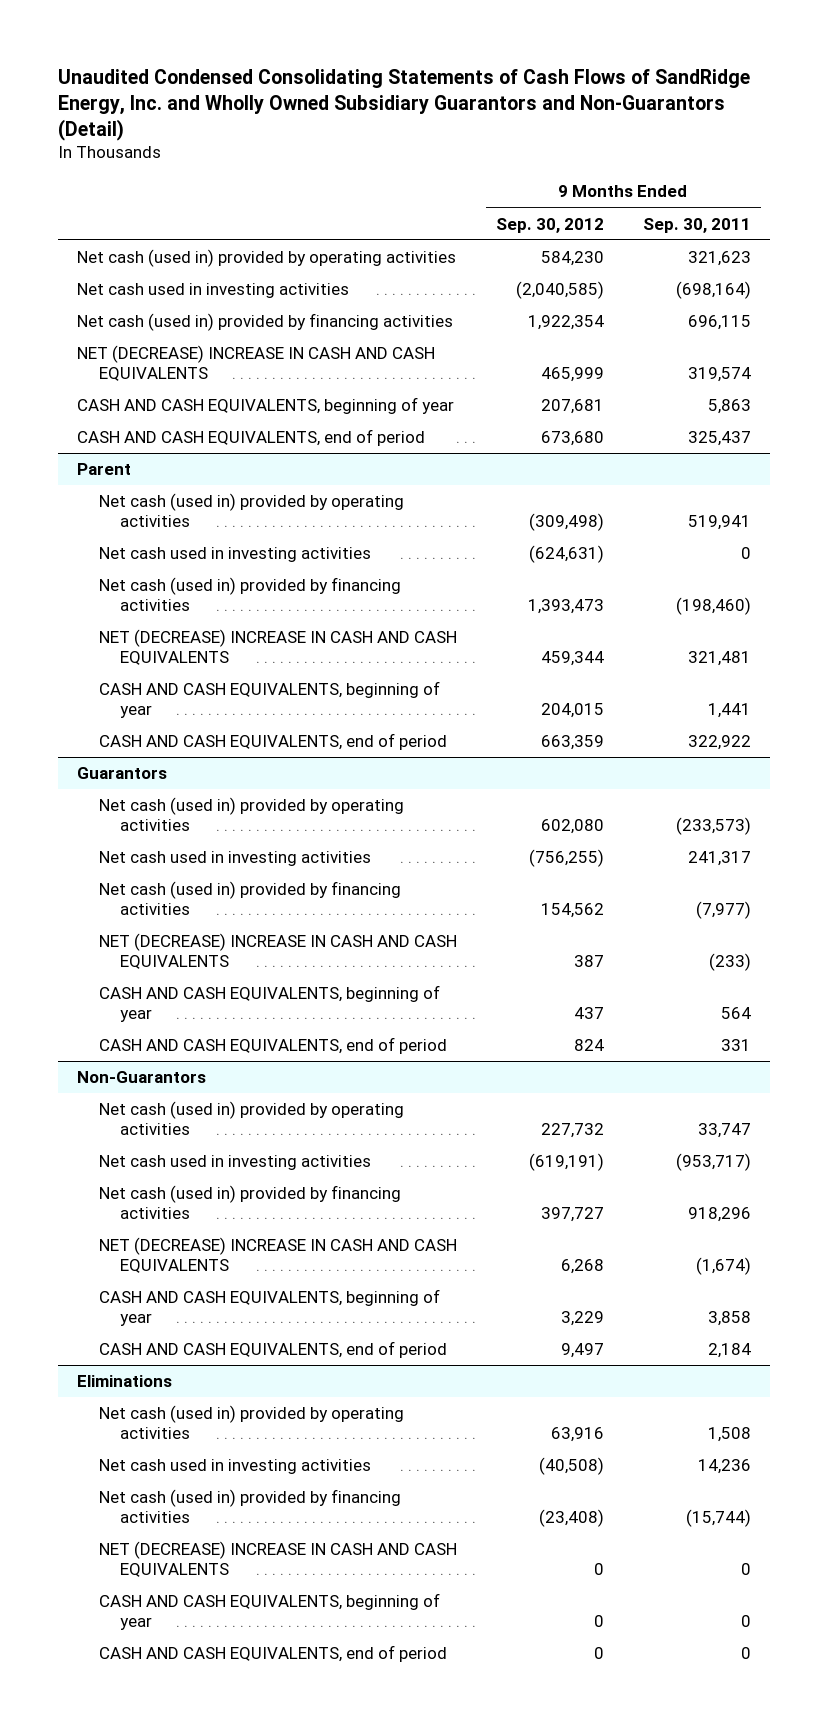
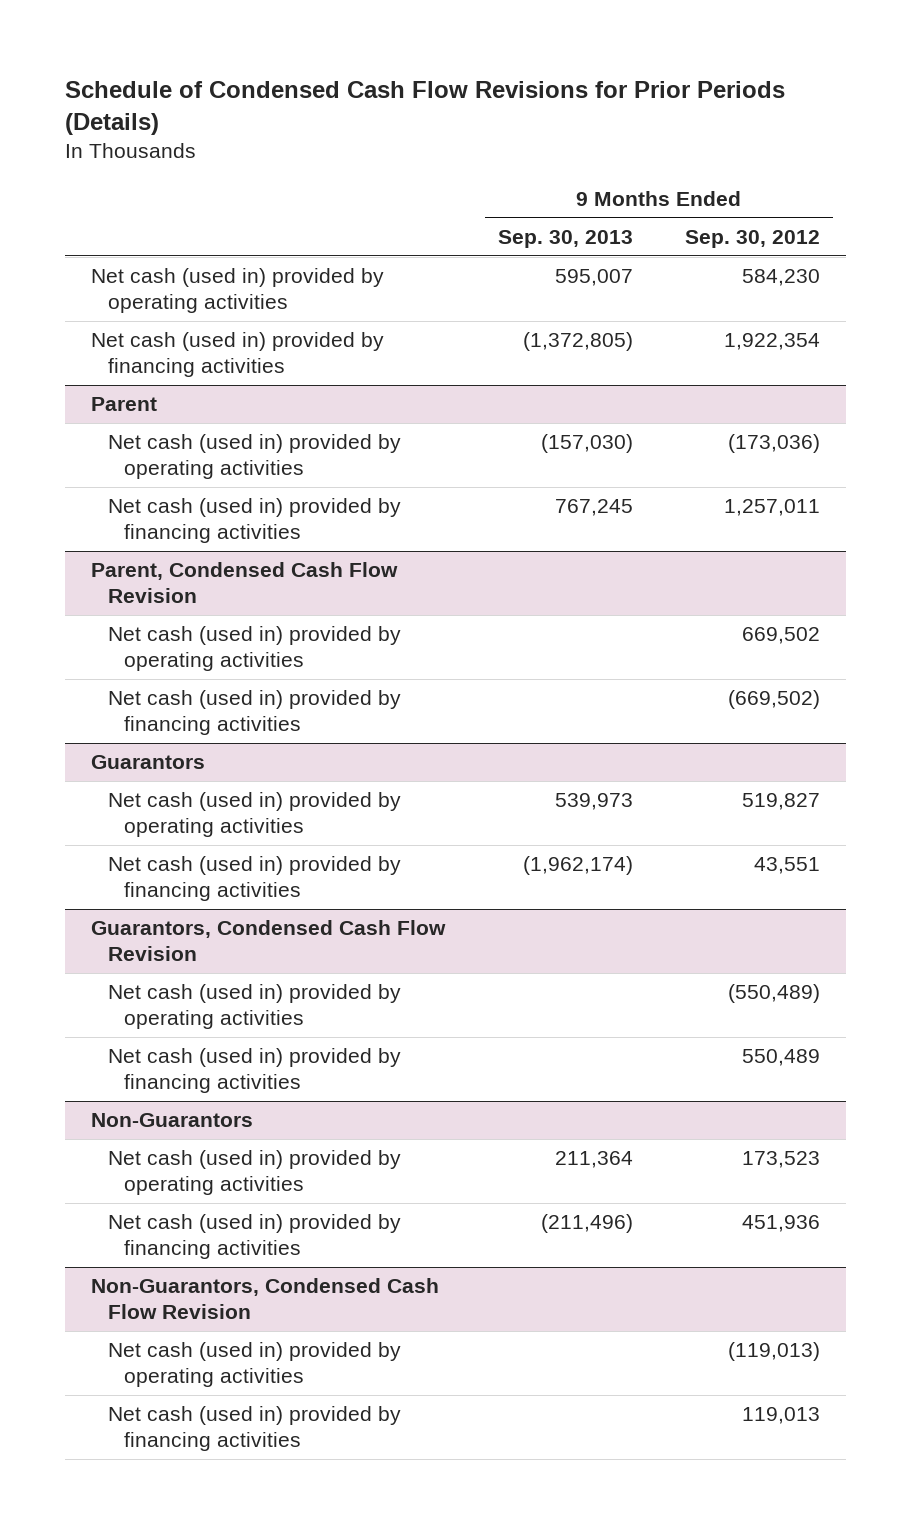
- Unaudited Condensed Consolidating Statements of Cash Flows of SandRidge Energy, Inc. and Wholly Owned Subsidiary Guarantors and Non-Guarantors (Detail)
+ Schedule of Condensed Cash Flow Revisions for Prior Periods (Details)
- | 9 Months Ended Sep. 30, 2012 | 9 Months Ended Sep. 30, 2011
+ | 9 Months Ended Sep. 30, 2013 | 9 Months Ended Sep. 30, 2012
- Net cash used in investing activities | (2,040,585) | (698,164)
- NET (DECREASE) INCREASE IN CASH AND CASH EQUIVALENTS | 465,999 | 319,574
- CASH AND CASH EQUIVALENTS, beginning of year | 207,681 | 5,863
- CASH AND CASH EQUIVALENTS, end of period | 673,680 | 325,437
@ Parent
- Net cash (used in) provided by operating activities | (309,498) | 519,941
- Net cash used in investing activities | (624,631) | 0
- Net cash (used in) provided by financing activities | 1,393,473 | (198,460)
- NET (DECREASE) INCREASE IN CASH AND CASH EQUIVALENTS | 459,344 | 321,481
- CASH AND CASH EQUIVALENTS, beginning of year | 204,015 | 1,441
- CASH AND CASH EQUIVALENTS, end of period | 663,359 | 322,922
+ Net cash (used in) provided by operating activities | (157,030) | (173,036)
+ Net cash (used in) provided by financing activities | 767,245 | 1,257,011
+ Parent, Condensed Cash Flow Revision
+ Net cash (used in) provided by operating activities | | 669,502
+ Net cash (used in) provided by financing activities | | (669,502)
@ Guarantors
- Net cash (used in) provided by operating activities | 602,080 | (233,573)
- Net cash used in investing activities | (756,255) | 241,317
- Net cash (used in) provided by financing activities | 154,562 | (7,977)
- NET (DECREASE) INCREASE IN CASH AND CASH EQUIVALENTS | 387 | (233)
- CASH AND CASH EQUIVALENTS, beginning of year | 437 | 564
- CASH AND CASH EQUIVALENTS, end of period | 824 | 331
+ Net cash (used in) provided by operating activities | 539,973 | 519,827
+ Net cash (used in) provided by financing activities | (1,962,174) | 43,551
+ Guarantors, Condensed Cash Flow Revision
+ Net cash (used in) provided by operating activities | | (550,489)
+ Net cash (used in) provided by financing activities | | 550,489
@ Non-Guarantors
- Net cash (used in) provided by operating activities | 227,732 | 33,747
- Net cash used in investing activities | (619,191) | (953,717)
- Net cash (used in) provided by financing activities | 397,727 | 918,296
- NET (DECREASE) INCREASE IN CASH AND CASH EQUIVALENTS | 6,268 | (1,674)
- CASH AND CASH EQUIVALENTS, beginning of year | 3,229 | 3,858
- CASH AND CASH EQUIVALENTS, end of period | 9,497 | 2,184
- Eliminations
- Net cash (used in) provided by operating activities | 63,916 | 1,508
- Net cash used in investing activities | (40,508) | 14,236
- Net cash (used in) provided by financing activities | (23,408) | (15,744)
- NET (DECREASE) INCREASE IN CASH AND CASH EQUIVALENTS | 0 | 0
- CASH AND CASH EQUIVALENTS, beginning of year | 0 | 0
- CASH AND CASH EQUIVALENTS, end of period | 0 | 0
@ Non-Guarantors
+ Net cash (used in) provided by operating activities | 211,364 | 173,523
+ Net cash (used in) provided by financing activities | (211,496) | 451,936
+ Non-Guarantors, Condensed Cash Flow Revision
+ Net cash (used in) provided by operating activities | | (119,013)
+ Net cash (used in) provided by financing activities | | 119,013

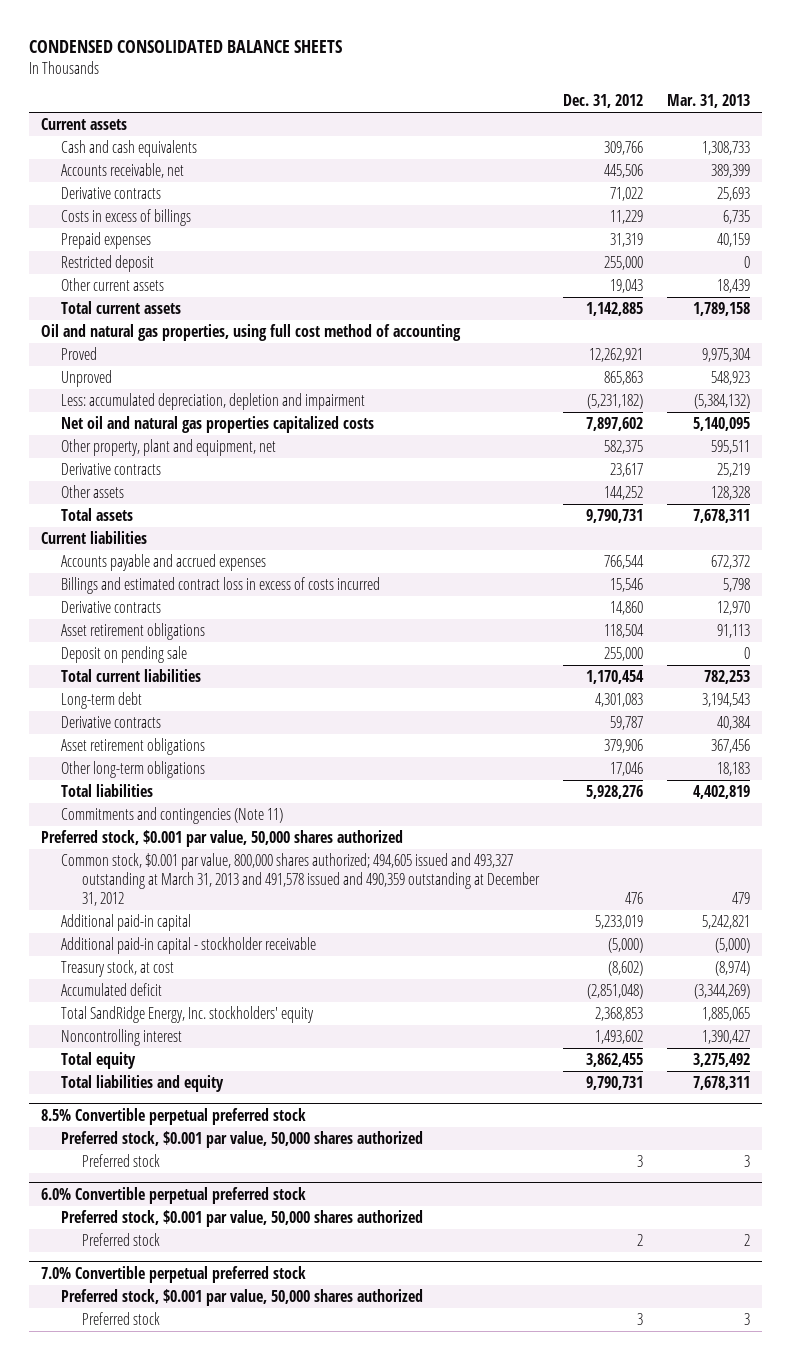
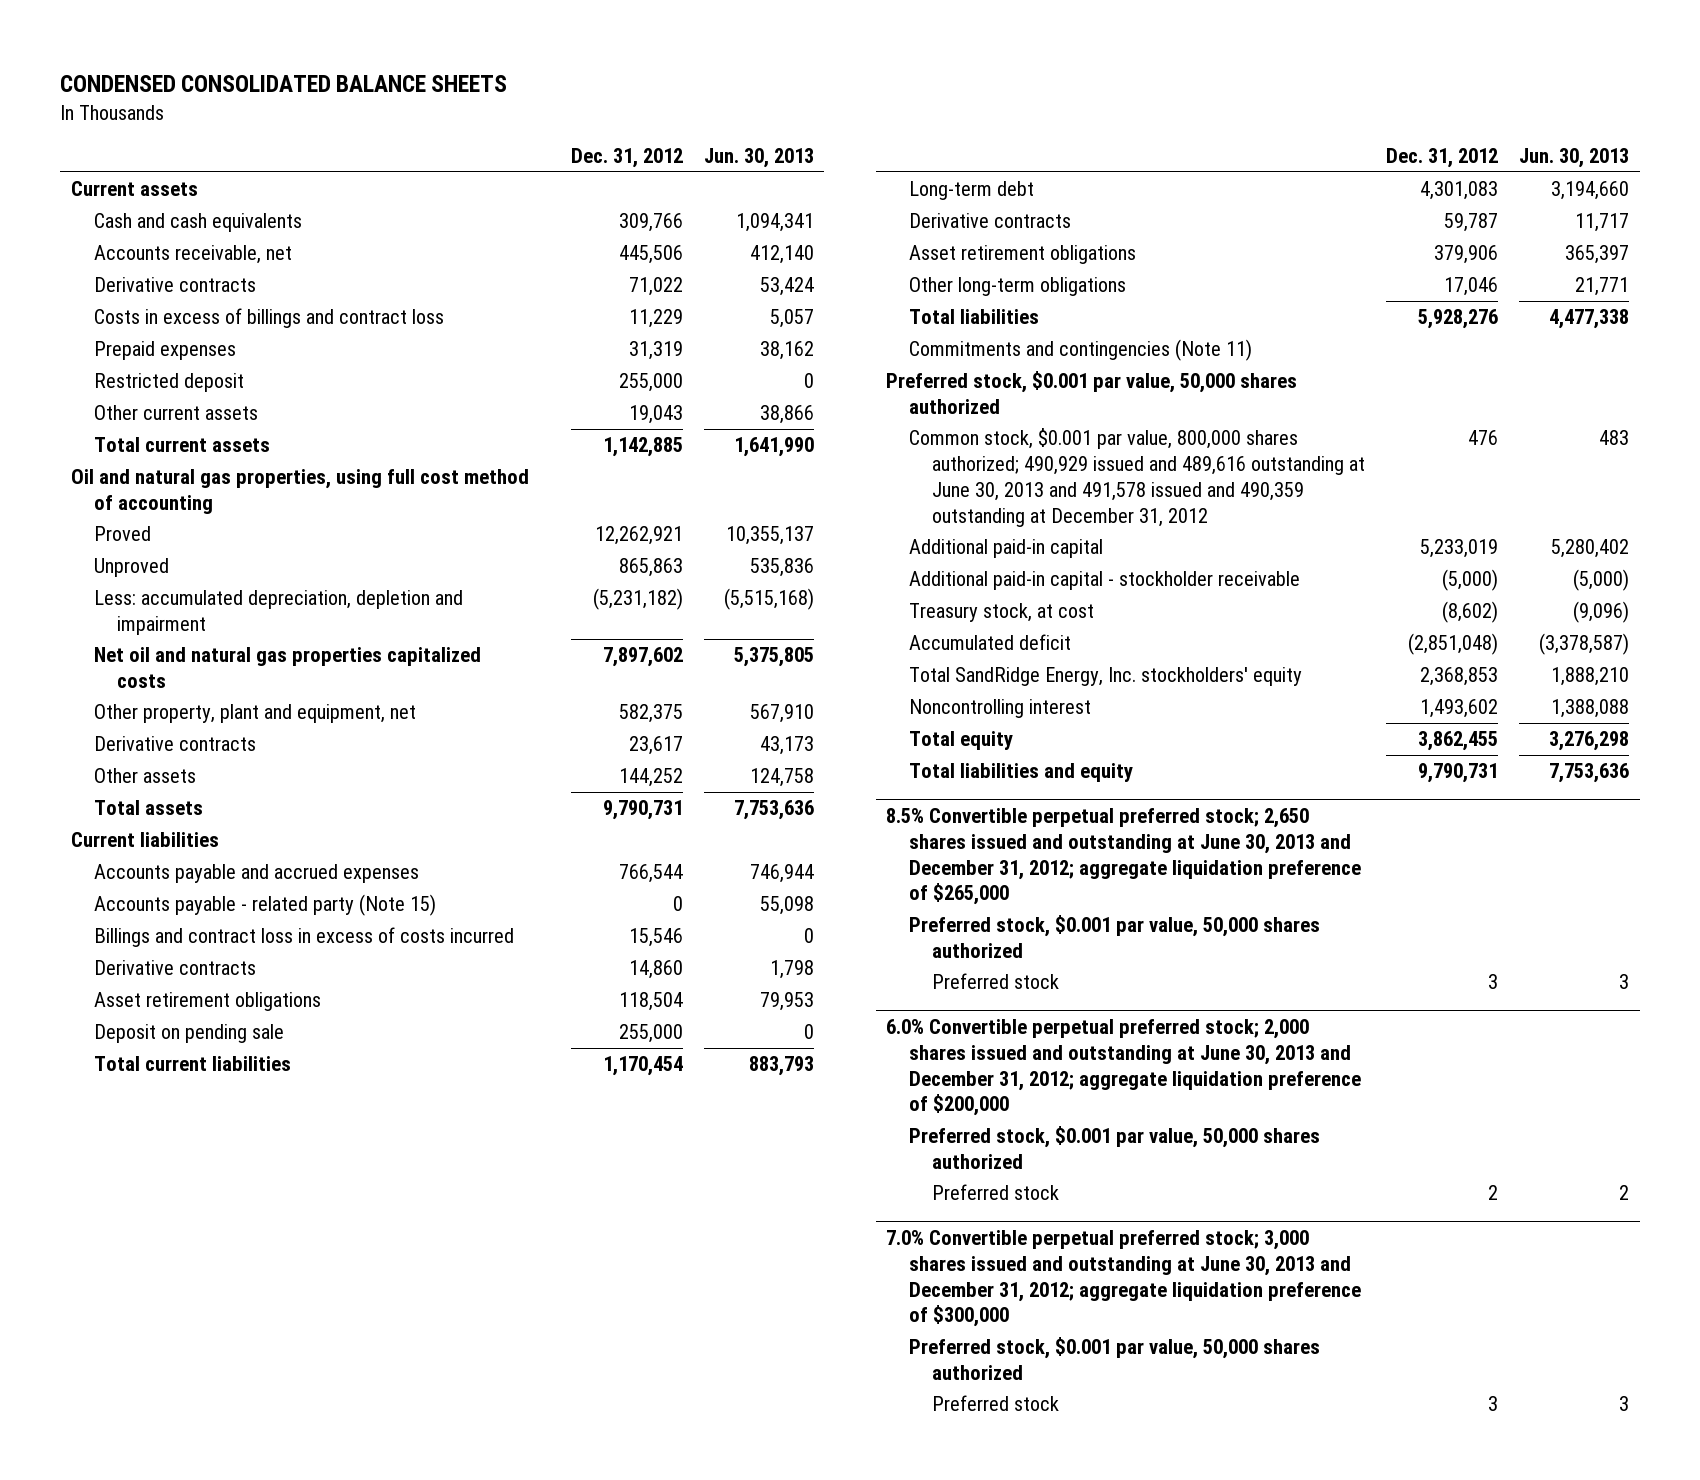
- | Dec. 31, 2012 | Mar. 31, 2013
+ | Dec. 31, 2012 | Jun. 30, 2013
- Costs in excess of billings | 11,229 | 6,735
+ Costs in excess of billings and contract loss | 11,229 | 5,057
- Billings and estimated contract loss in excess of costs incurred | 15,546 | 5,798
+ Accounts payable - related party (Note 15) | 0 | 55,098
+ Billings and contract loss in excess of costs incurred | 15,546 | 0
- Common stock, $0.001 par value, 800,000 shares authorized; 494,605 issued and 493,327 outstanding at March 31, 2013 and 491,578 issued and 490,359 outstanding at December 31, 2012 | 476 | 479
+ Common stock, $0.001 par value, 800,000 shares authorized; 490,929 issued and 489,616 outstanding at June 30, 2013 and 491,578 issued and 490,359 outstanding at December 31, 2012 | 476 | 483
- 8.5% Convertible perpetual preferred stock
+ 8.5% Convertible perpetual preferred stock; 2,650 shares issued and outstanding at June 30, 2013 and December 31, 2012; aggregate liquidation preference of $265,000
- 6.0% Convertible perpetual preferred stock
+ 6.0% Convertible perpetual preferred stock; 2,000 shares issued and outstanding at June 30, 2013 and December 31, 2012; aggregate liquidation preference of $200,000
- 7.0% Convertible perpetual preferred stock
+ 7.0% Convertible perpetual preferred stock; 3,000 shares issued and outstanding at June 30, 2013 and December 31, 2012; aggregate liquidation preference of $300,000

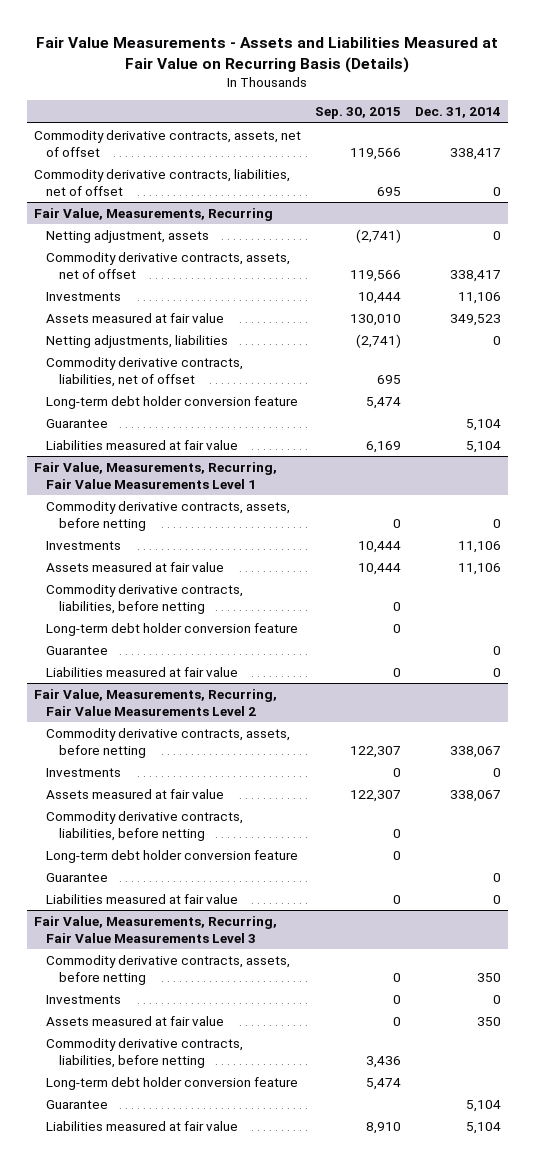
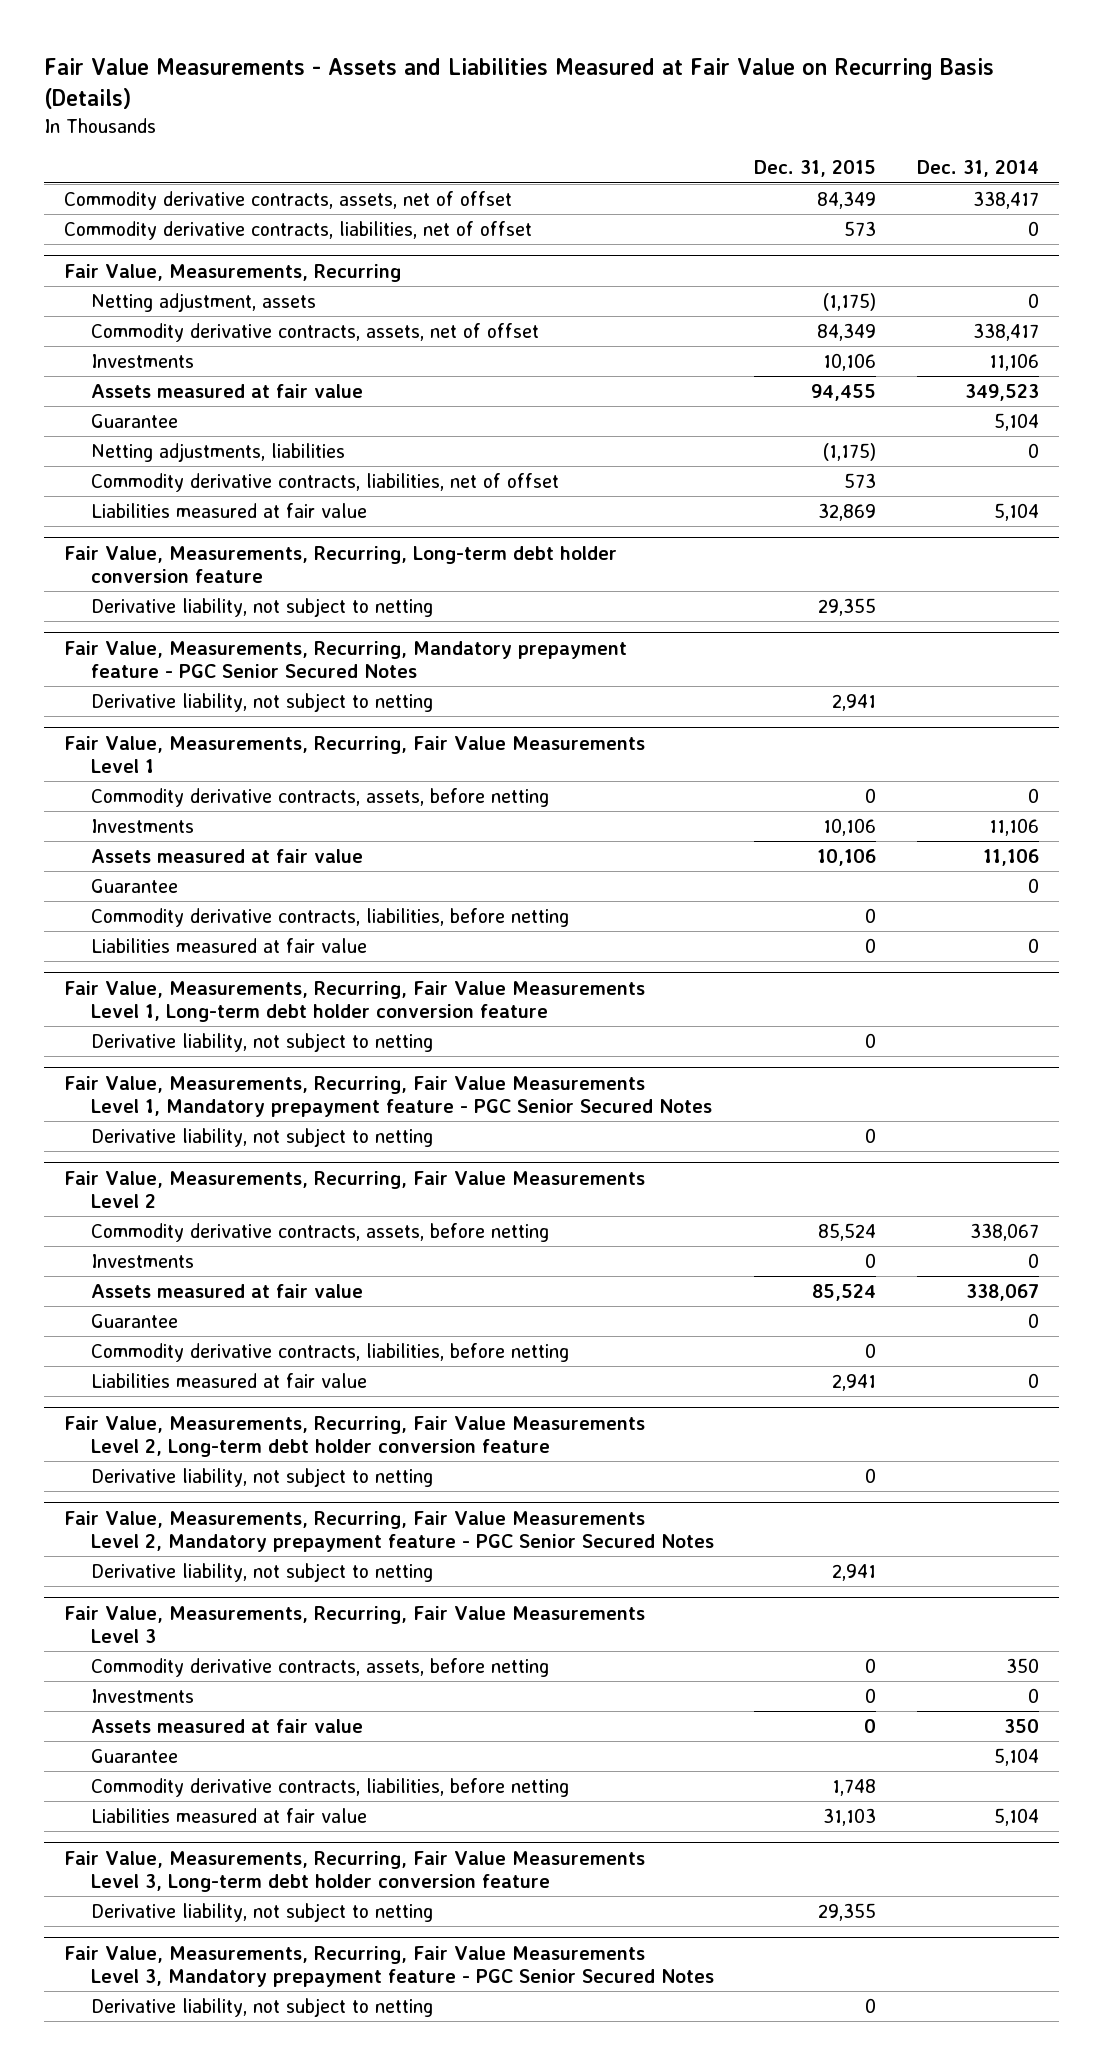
- | Sep. 30, 2015 | Dec. 31, 2014
+ | Dec. 31, 2015 | Dec. 31, 2014
@ Fair Value, Measurements, Recurring
moved up: Guarantee | | 5,104
- Long-term debt holder conversion feature | 5,474 |
+ Fair Value, Measurements, Recurring, Long-term debt holder conversion feature
+ Derivative liability, not subject to netting | 29,355 |
+ Fair Value, Measurements, Recurring, Mandatory prepayment feature - PGC Senior Secured Notes
+ Derivative liability, not subject to netting | 2,941 |
@ Fair Value, Measurements, Recurring, Fair Value Measurements Level 1
- Long-term debt holder conversion feature | 0 |
moved down: Commodity derivative contracts, liabilities, before netting | 0 |
+ Fair Value, Measurements, Recurring, Fair Value Measurements Level 1, Long-term debt holder conversion feature
+ Derivative liability, not subject to netting | 0 |
+ Fair Value, Measurements, Recurring, Fair Value Measurements Level 1, Mandatory prepayment feature - PGC Senior Secured Notes
+ Derivative liability, not subject to netting | 0 |
@ Fair Value, Measurements, Recurring, Fair Value Measurements Level 2
- Long-term debt holder conversion feature | 0 |
moved down: Commodity derivative contracts, liabilities, before netting | 0 |
+ Fair Value, Measurements, Recurring, Fair Value Measurements Level 2, Long-term debt holder conversion feature
+ Derivative liability, not subject to netting | 0 |
+ Fair Value, Measurements, Recurring, Fair Value Measurements Level 2, Mandatory prepayment feature - PGC Senior Secured Notes
+ Derivative liability, not subject to netting | 2,941 |
@ Fair Value, Measurements, Recurring, Fair Value Measurements Level 3
- Long-term debt holder conversion feature | 5,474 |
moved down: Commodity derivative contracts, liabilities, before netting | 1,748 |
+ Fair Value, Measurements, Recurring, Fair Value Measurements Level 3, Long-term debt holder conversion feature
+ Derivative liability, not subject to netting | 29,355 |
+ Fair Value, Measurements, Recurring, Fair Value Measurements Level 3, Mandatory prepayment feature - PGC Senior Secured Notes
+ Derivative liability, not subject to netting | 0 |

